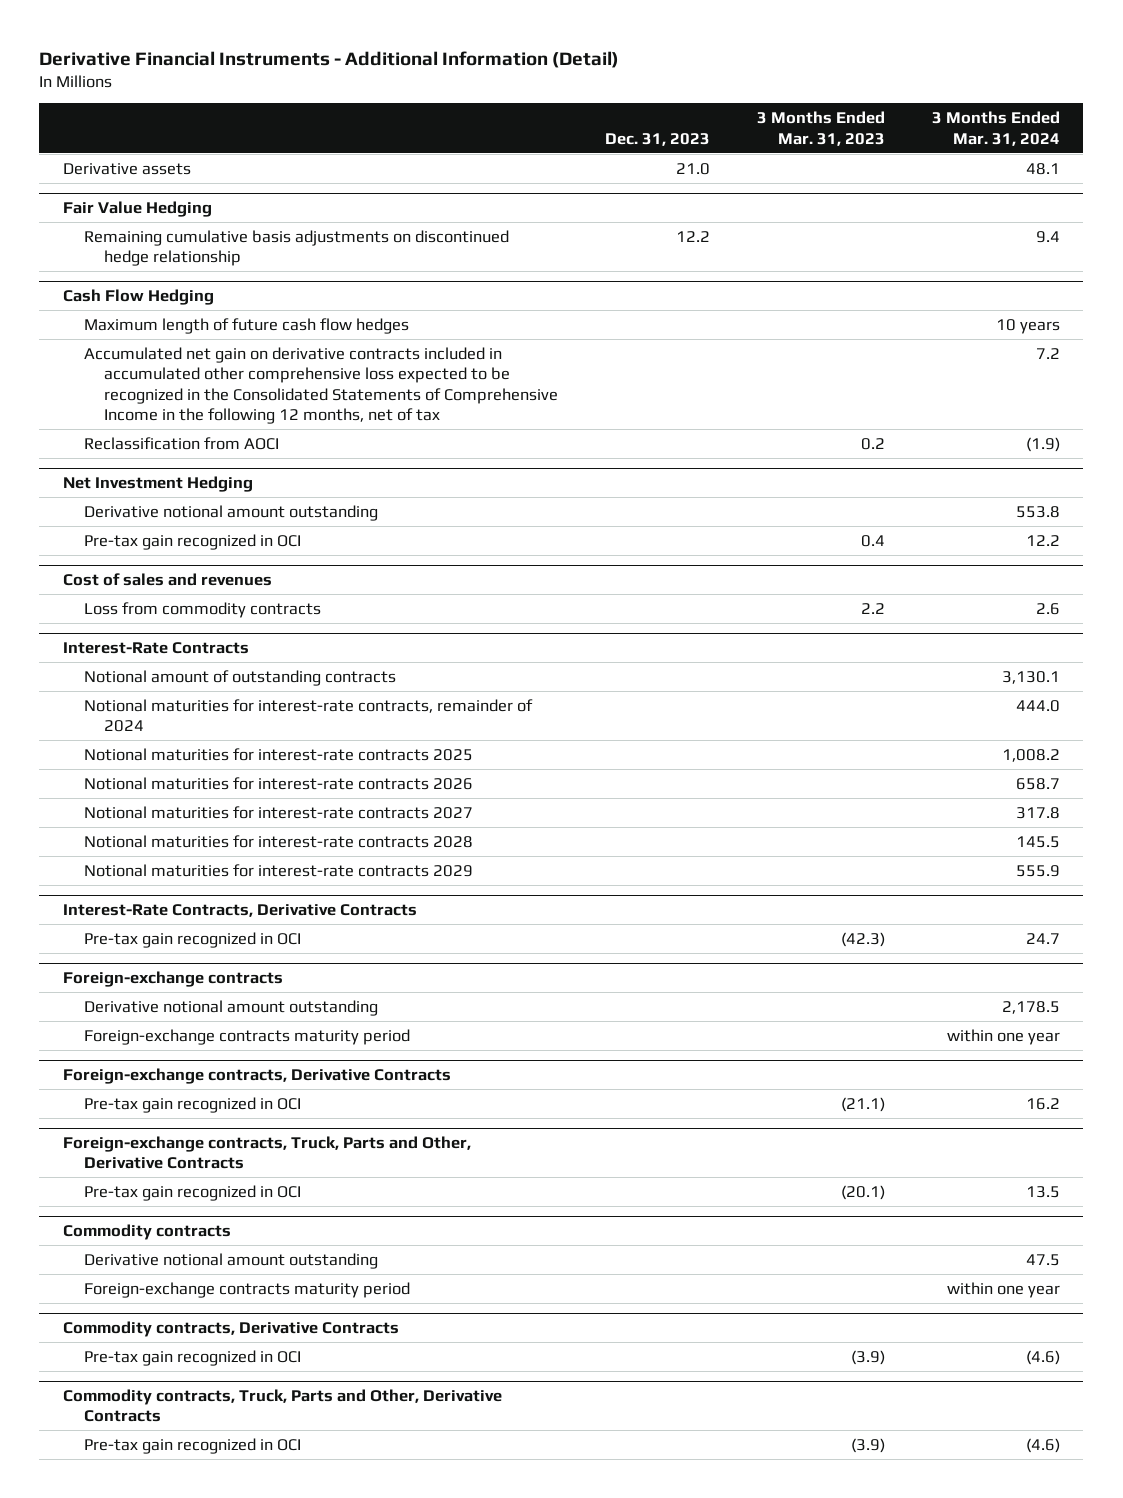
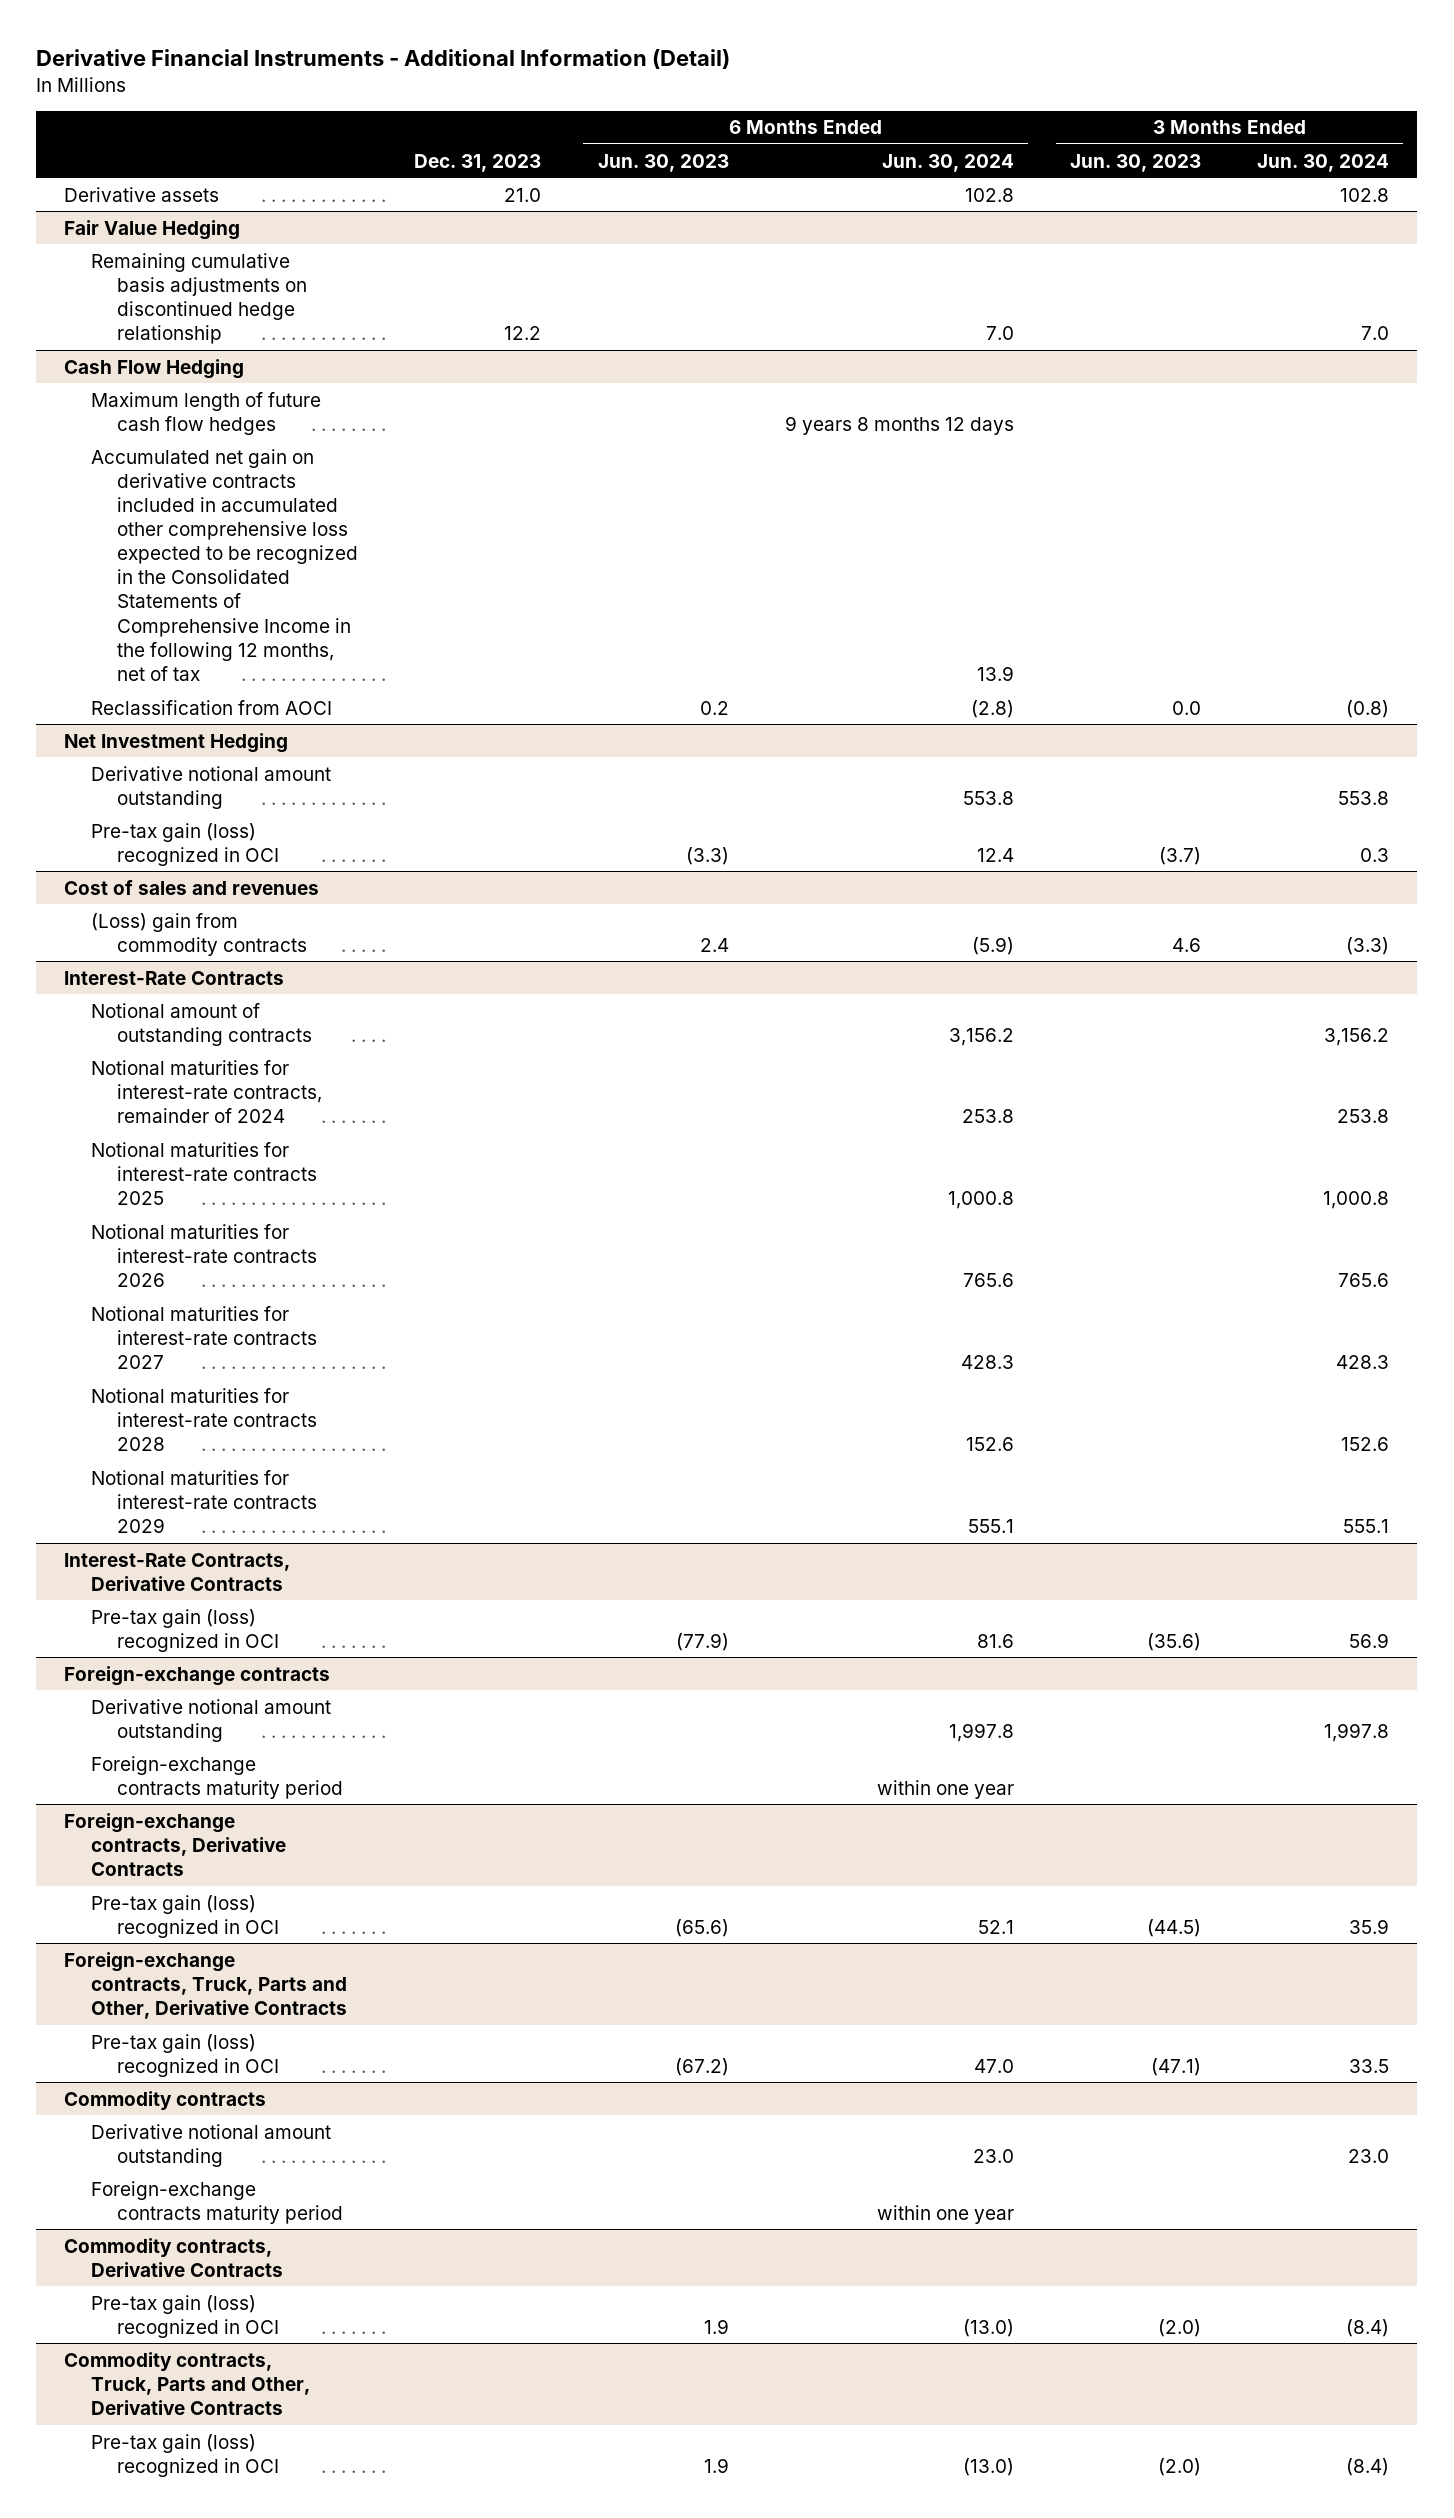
- | Dec. 31, 2023 | 3 Months Ended Mar. 31, 2023 | 3 Months Ended Mar. 31, 2024
+ | Dec. 31, 2023 | 6 Months Ended Jun. 30, 2023 | 6 Months Ended Jun. 30, 2024 | 3 Months Ended Jun. 30, 2023 | 3 Months Ended Jun. 30, 2024
@ Net Investment Hedging
- Pre-tax gain recognized in OCI | | 0.4 | 12.2
+ Pre-tax gain (loss) recognized in OCI | | (3.3) | 12.4 | (3.7) | 0.3
@ Cost of sales and revenues
- Loss from commodity contracts | | 2.2 | 2.6
+ (Loss) gain from commodity contracts | | 2.4 | (5.9) | 4.6 | (3.3)
@ Interest-Rate Contracts, Derivative Contracts
- Pre-tax gain recognized in OCI | | (42.3) | 24.7
+ Pre-tax gain (loss) recognized in OCI | | (77.9) | 81.6 | (35.6) | 56.9
@ Foreign-exchange contracts, Derivative Contracts
- Pre-tax gain recognized in OCI | | (21.1) | 16.2
+ Pre-tax gain (loss) recognized in OCI | | (65.6) | 52.1 | (44.5) | 35.9
@ Foreign-exchange contracts, Truck, Parts and Other, Derivative Contracts
- Pre-tax gain recognized in OCI | | (20.1) | 13.5
+ Pre-tax gain (loss) recognized in OCI | | (67.2) | 47.0 | (47.1) | 33.5
@ Commodity contracts, Derivative Contracts
- Pre-tax gain recognized in OCI | | (3.9) | (4.6)
+ Pre-tax gain (loss) recognized in OCI | | 1.9 | (13.0) | (2.0) | (8.4)
@ Commodity contracts, Truck, Parts and Other, Derivative Contracts
- Pre-tax gain recognized in OCI | | (3.9) | (4.6)
+ Pre-tax gain (loss) recognized in OCI | | 1.9 | (13.0) | (2.0) | (8.4)

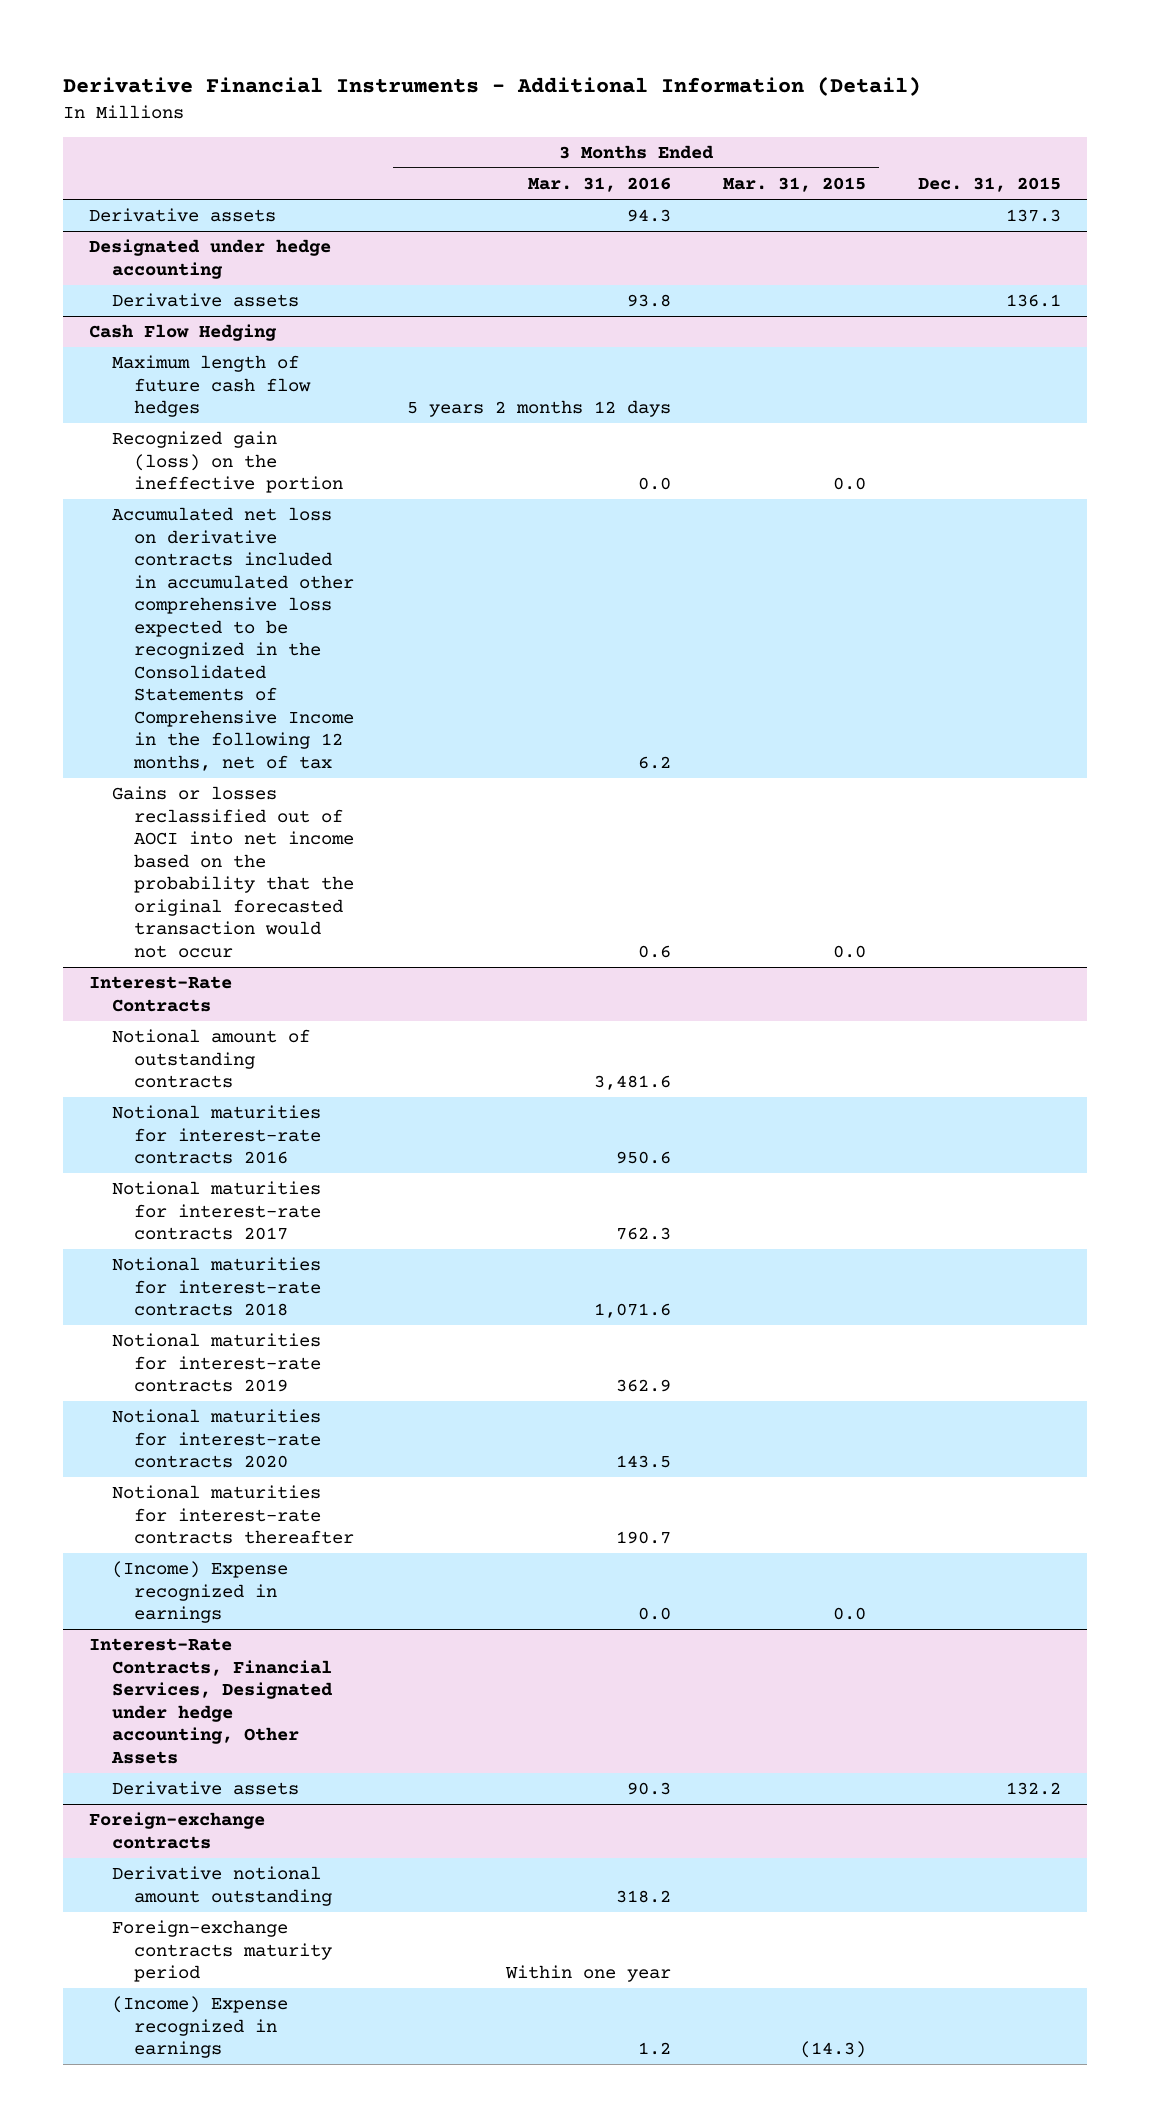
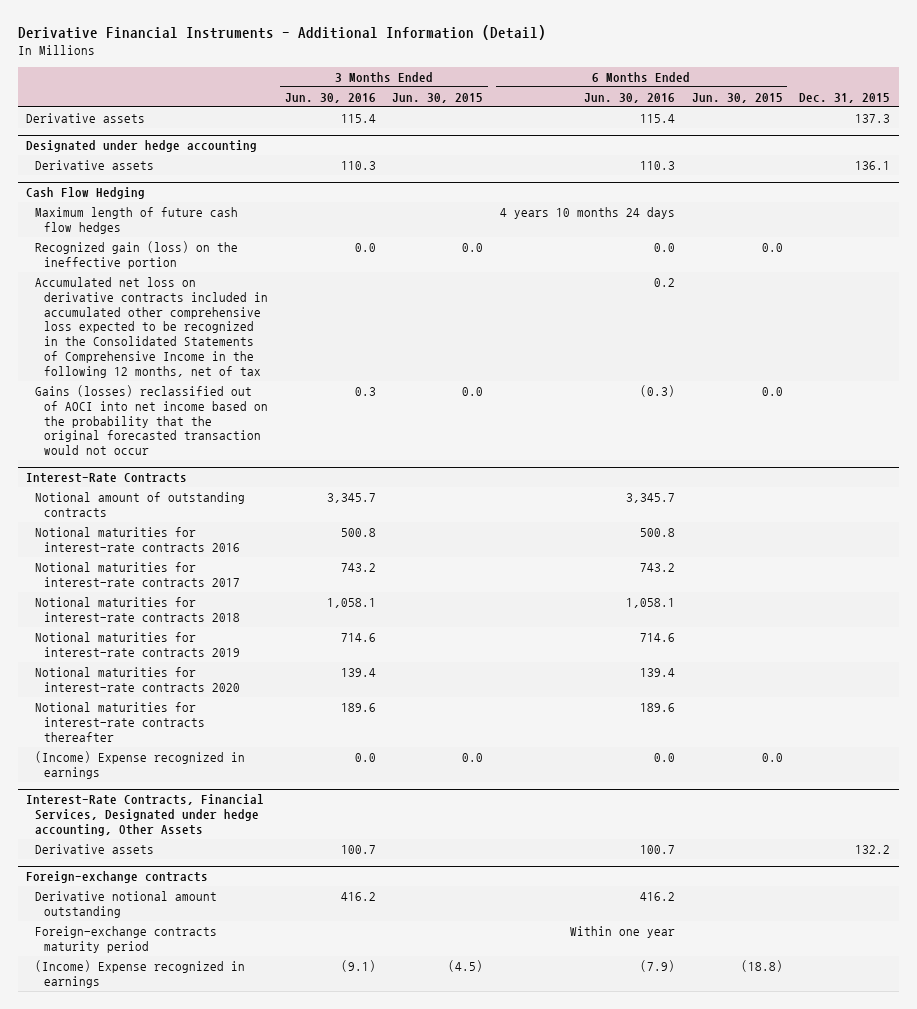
- | 3 Months Ended Mar. 31, 2016 | 3 Months Ended Mar. 31, 2015 | Dec. 31, 2015
+ | 3 Months Ended Jun. 30, 2016 | 3 Months Ended Jun. 30, 2015 | 6 Months Ended Jun. 30, 2016 | 6 Months Ended Jun. 30, 2015 | Dec. 31, 2015
@ Cash Flow Hedging
- Gains or losses reclassified out of AOCI into net income based on the probability that the original forecasted transaction would not occur | 0.6 | 0.0 |
+ Gains (losses) reclassified out of AOCI into net income based on the probability that the original forecasted transaction would not occur | 0.3 | 0.0 | (0.3) | 0.0 |

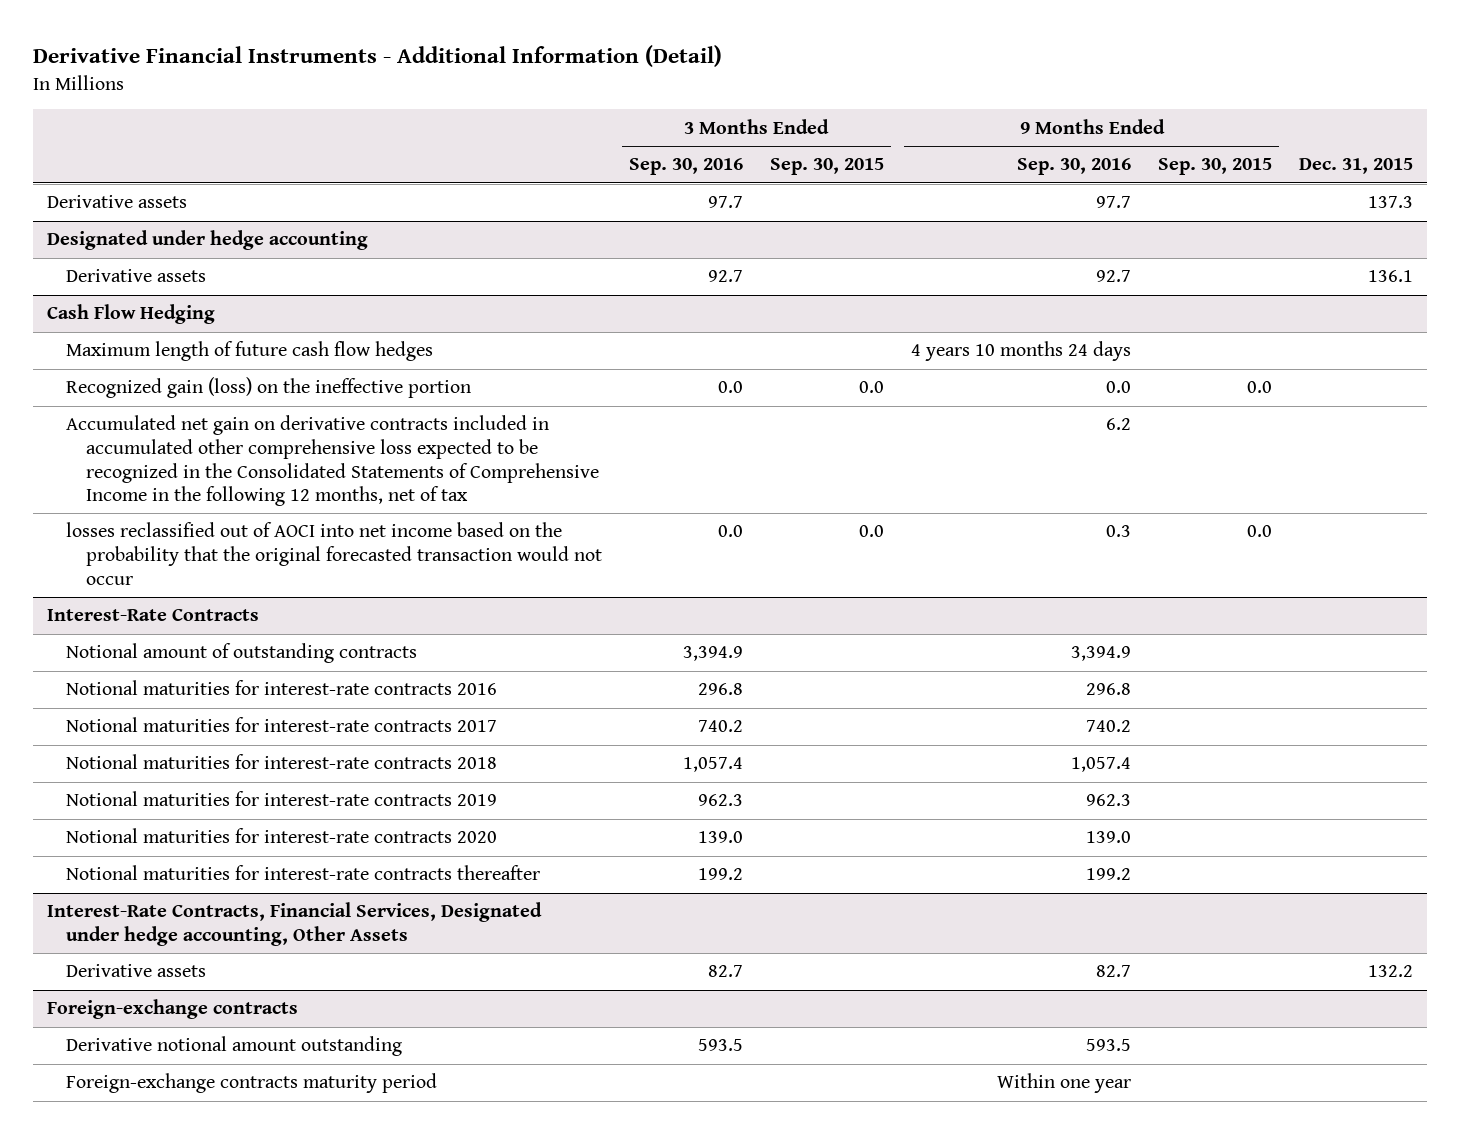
- | 3 Months Ended Jun. 30, 2016 | 3 Months Ended Jun. 30, 2015 | 6 Months Ended Jun. 30, 2016 | 6 Months Ended Jun. 30, 2015 | Dec. 31, 2015
+ | 3 Months Ended Sep. 30, 2016 | 3 Months Ended Sep. 30, 2015 | 9 Months Ended Sep. 30, 2016 | 9 Months Ended Sep. 30, 2015 | Dec. 31, 2015
@ Cash Flow Hedging
- Accumulated net loss on derivative contracts included in accumulated other comprehensive loss expected to be recognized in the Consolidated Statements of Comprehensive Income in the following 12 months, net of tax | | | 0.2 | |
- Gains (losses) reclassified out of AOCI into net income based on the probability that the original forecasted transaction would not occur | 0.3 | 0.0 | (0.3) | 0.0 |
+ Accumulated net gain on derivative contracts included in accumulated other comprehensive loss expected to be recognized in the Consolidated Statements of Comprehensive Income in the following 12 months, net of tax | | | 6.2 | |
+ losses reclassified out of AOCI into net income based on the probability that the original forecasted transaction would not occur | 0.0 | 0.0 | 0.3 | 0.0 |
@ Interest-Rate Contracts
- (Income) Expense recognized in earnings | 0.0 | 0.0 | 0.0 | 0.0 |
@ Foreign-exchange contracts
- (Income) Expense recognized in earnings | (9.1) | (4.5) | (7.9) | (18.8) |

